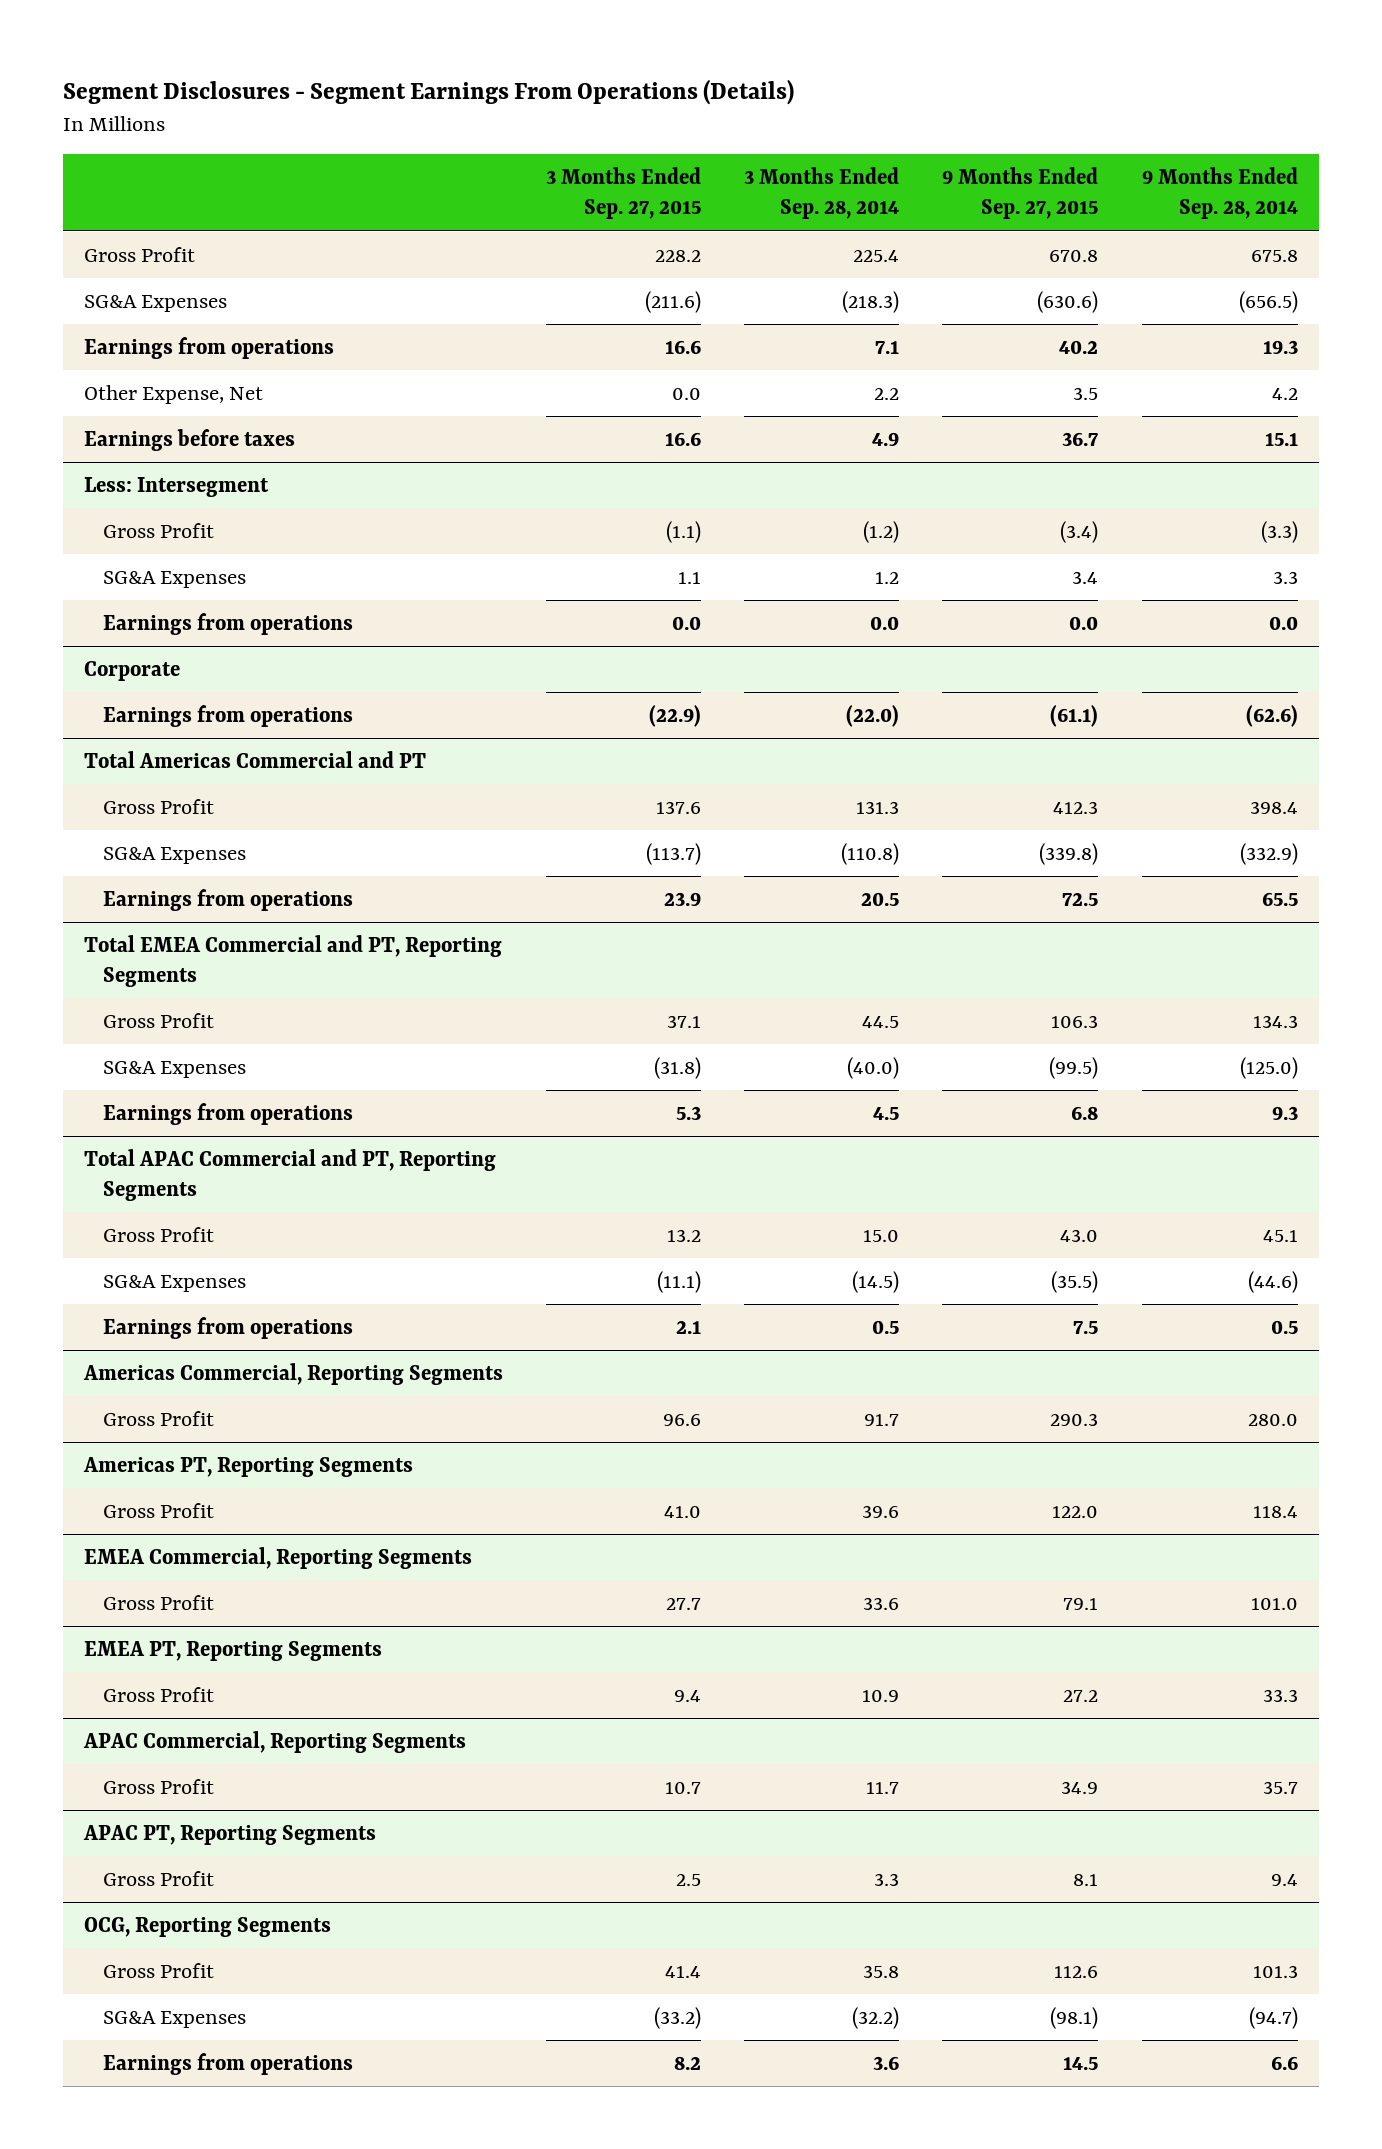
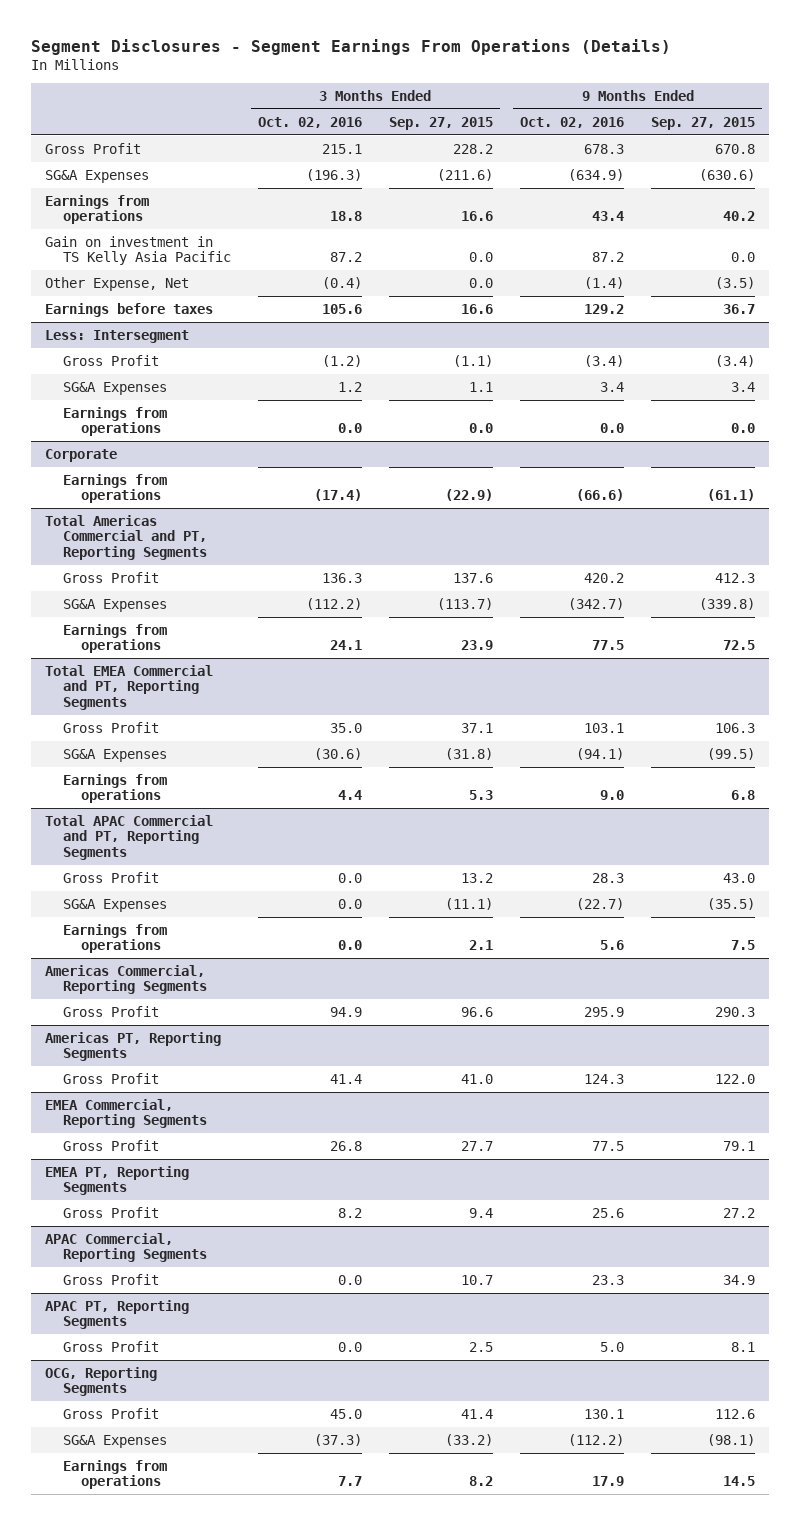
- | 3 Months Ended Sep. 27, 2015 | 3 Months Ended Sep. 28, 2014 | 9 Months Ended Sep. 27, 2015 | 9 Months Ended Sep. 28, 2014
+ | 3 Months Ended Oct. 02, 2016 | 3 Months Ended Sep. 27, 2015 | 9 Months Ended Oct. 02, 2016 | 9 Months Ended Sep. 27, 2015
- Other Expense, Net | 0.0 | 2.2 | 3.5 | 4.2
+ Gain on investment in TS Kelly Asia Pacific | 87.2 | 0.0 | 87.2 | 0.0
+ Other Expense, Net | (0.4) | 0.0 | (1.4) | (3.5)
- Total Americas Commercial and PT
+ Total Americas Commercial and PT, Reporting Segments

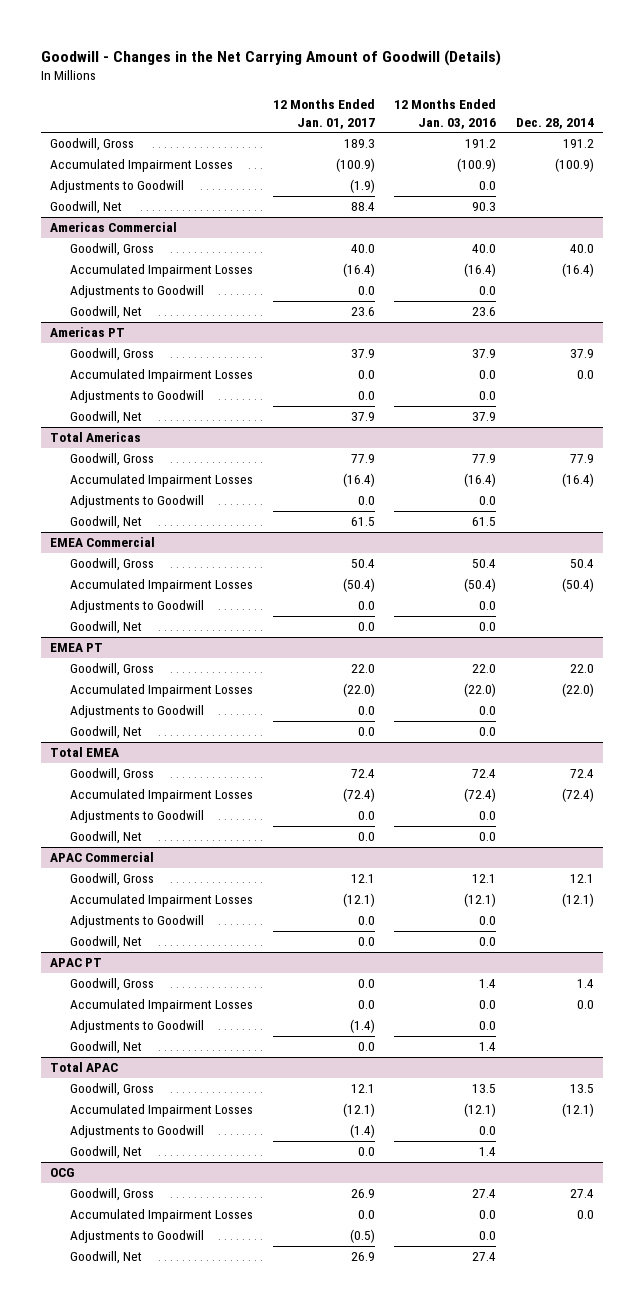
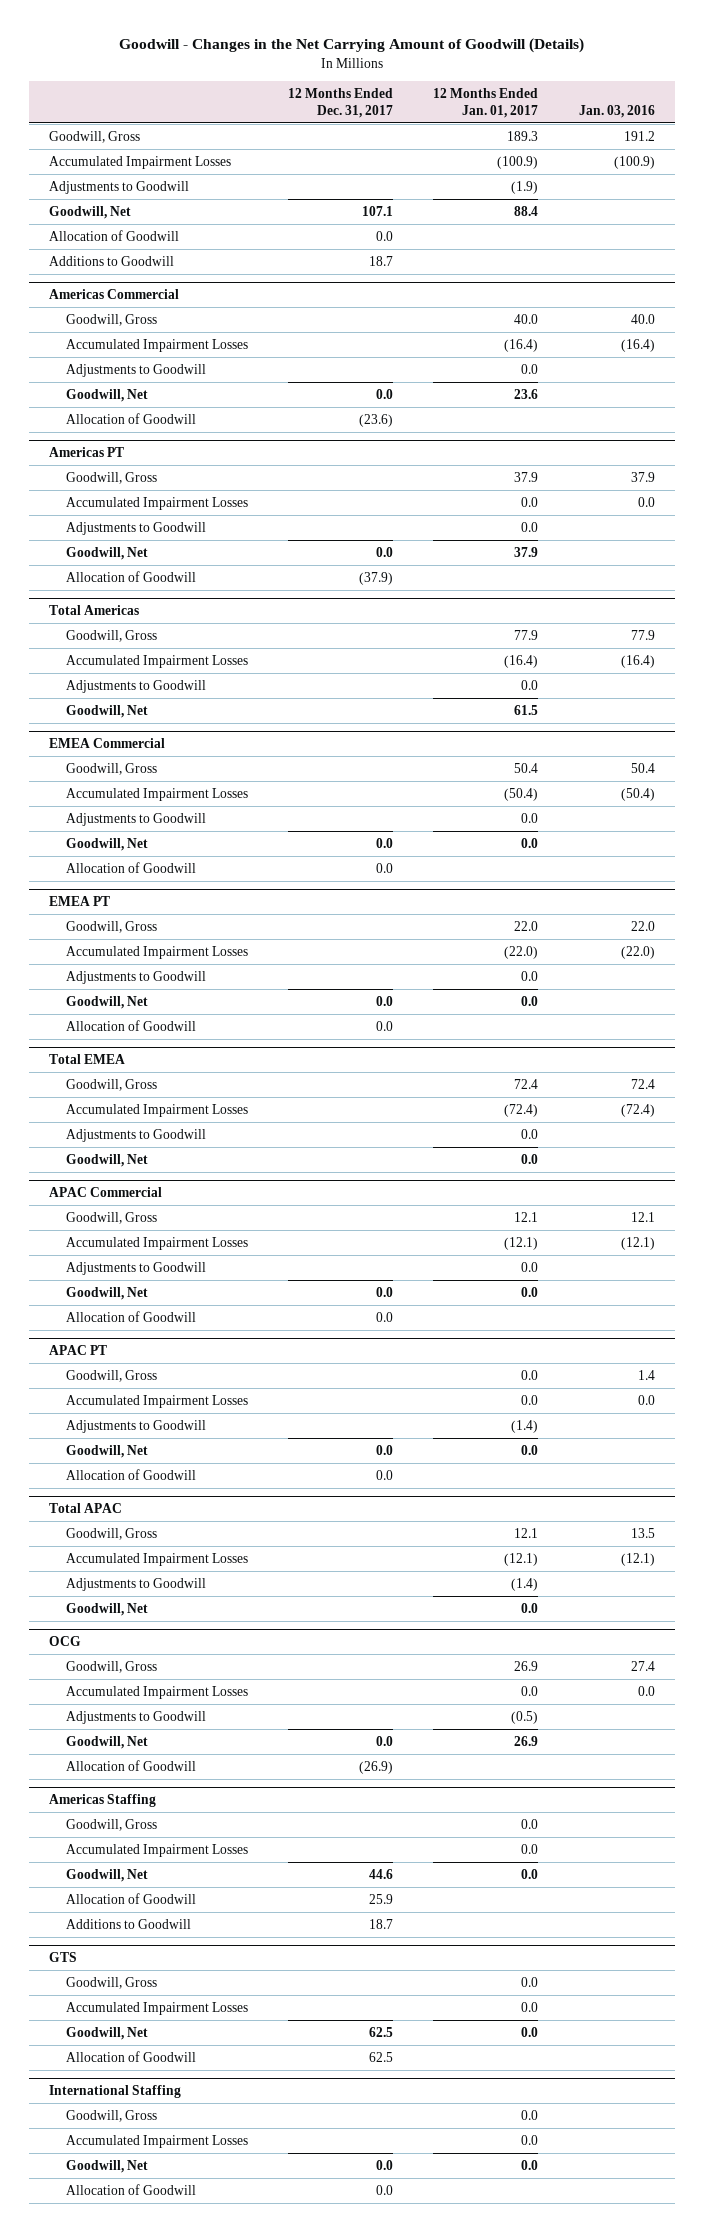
- | 12 Months Ended Jan. 01, 2017 | 12 Months Ended Jan. 03, 2016 | Dec. 28, 2014
+ | 12 Months Ended Dec. 31, 2017 | 12 Months Ended Jan. 01, 2017 | Jan. 03, 2016
+ Allocation of Goodwill | 0.0 | |
+ Additions to Goodwill | 18.7 | |
@ Americas Commercial
+ Allocation of Goodwill | (23.6) | |
@ Americas PT
+ Allocation of Goodwill | (37.9) | |
@ EMEA Commercial
+ Allocation of Goodwill | 0.0 | |
@ EMEA PT
+ Allocation of Goodwill | 0.0 | |
@ APAC Commercial
+ Allocation of Goodwill | 0.0 | |
@ APAC PT
+ Allocation of Goodwill | 0.0 | |
@ OCG
+ Allocation of Goodwill | (26.9) | |
+ Americas Staffing
+ Goodwill, Gross | | 0.0 |
+ Accumulated Impairment Losses | | 0.0 |
+ Goodwill, Net | 44.6 | 0.0 |
+ Allocation of Goodwill | 25.9 | |
+ Additions to Goodwill | 18.7 | |
+ GTS
+ Goodwill, Gross | | 0.0 |
+ Accumulated Impairment Losses | | 0.0 |
+ Goodwill, Net | 62.5 | 0.0 |
+ Allocation of Goodwill | 62.5 | |
+ International Staffing
+ Goodwill, Gross | | 0.0 |
+ Accumulated Impairment Losses | | 0.0 |
+ Goodwill, Net | 0.0 | 0.0 |
+ Allocation of Goodwill | 0.0 | |

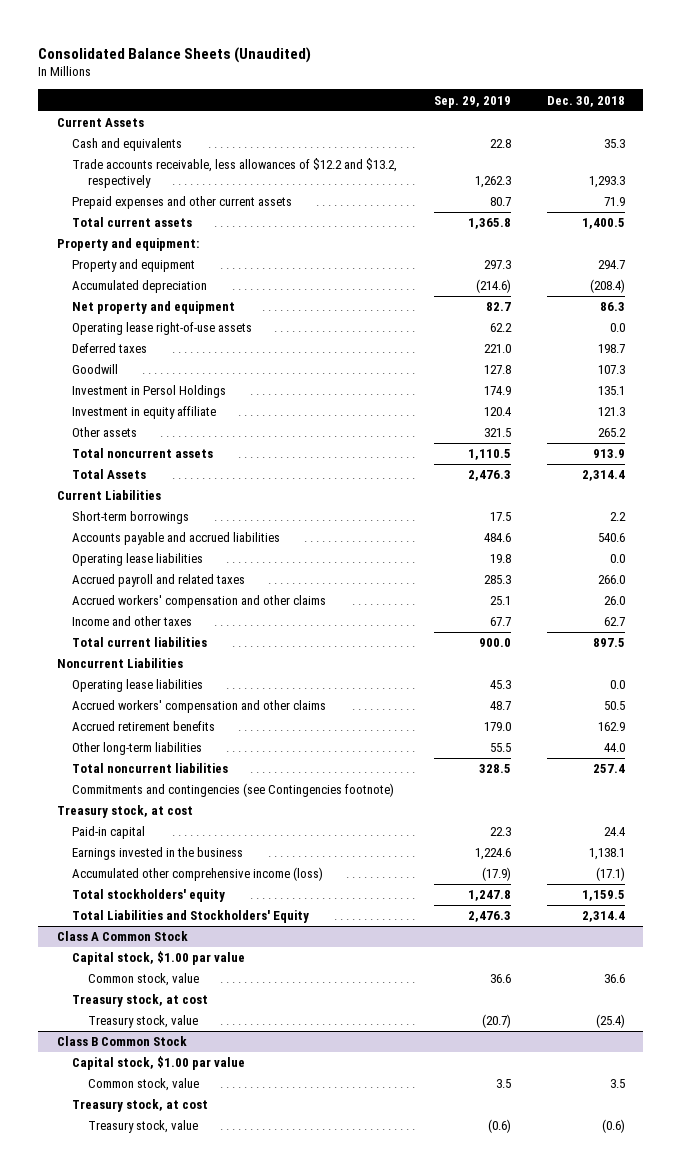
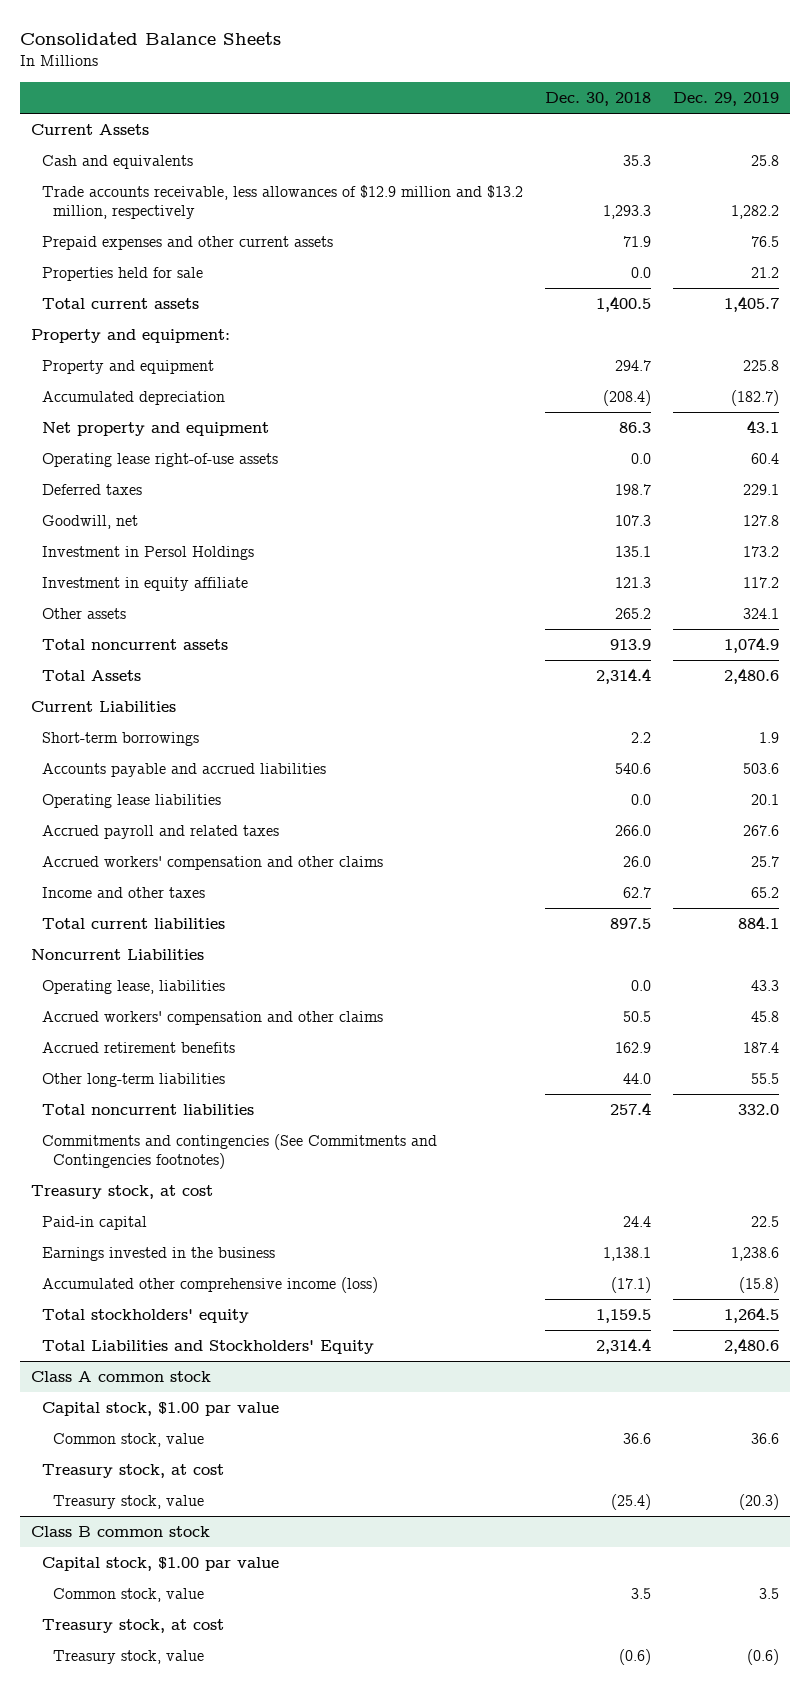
- Consolidated Balance Sheets (Unaudited)
+ Consolidated Balance Sheets
- | Sep. 29, 2019 | Dec. 30, 2018
+ | Dec. 30, 2018 | Dec. 29, 2019
- Trade accounts receivable, less allowances of $12.2 and $13.2, respectively | 1,262.3 | 1,293.3
+ Trade accounts receivable, less allowances of $12.9 million and $13.2 million, respectively | 1,293.3 | 1,282.2
+ Properties held for sale | 0.0 | 21.2
- Goodwill | 127.8 | 107.3
+ Goodwill, net | 107.3 | 127.8
- Operating lease liabilities | 45.3 | 0.0
+ Operating lease, liabilities | 0.0 | 43.3
- Commitments and contingencies (see Contingencies footnote)
+ Commitments and contingencies (See Commitments and Contingencies footnotes)
- Class A Common Stock
+ Class A common stock
- Class B Common Stock
+ Class B common stock

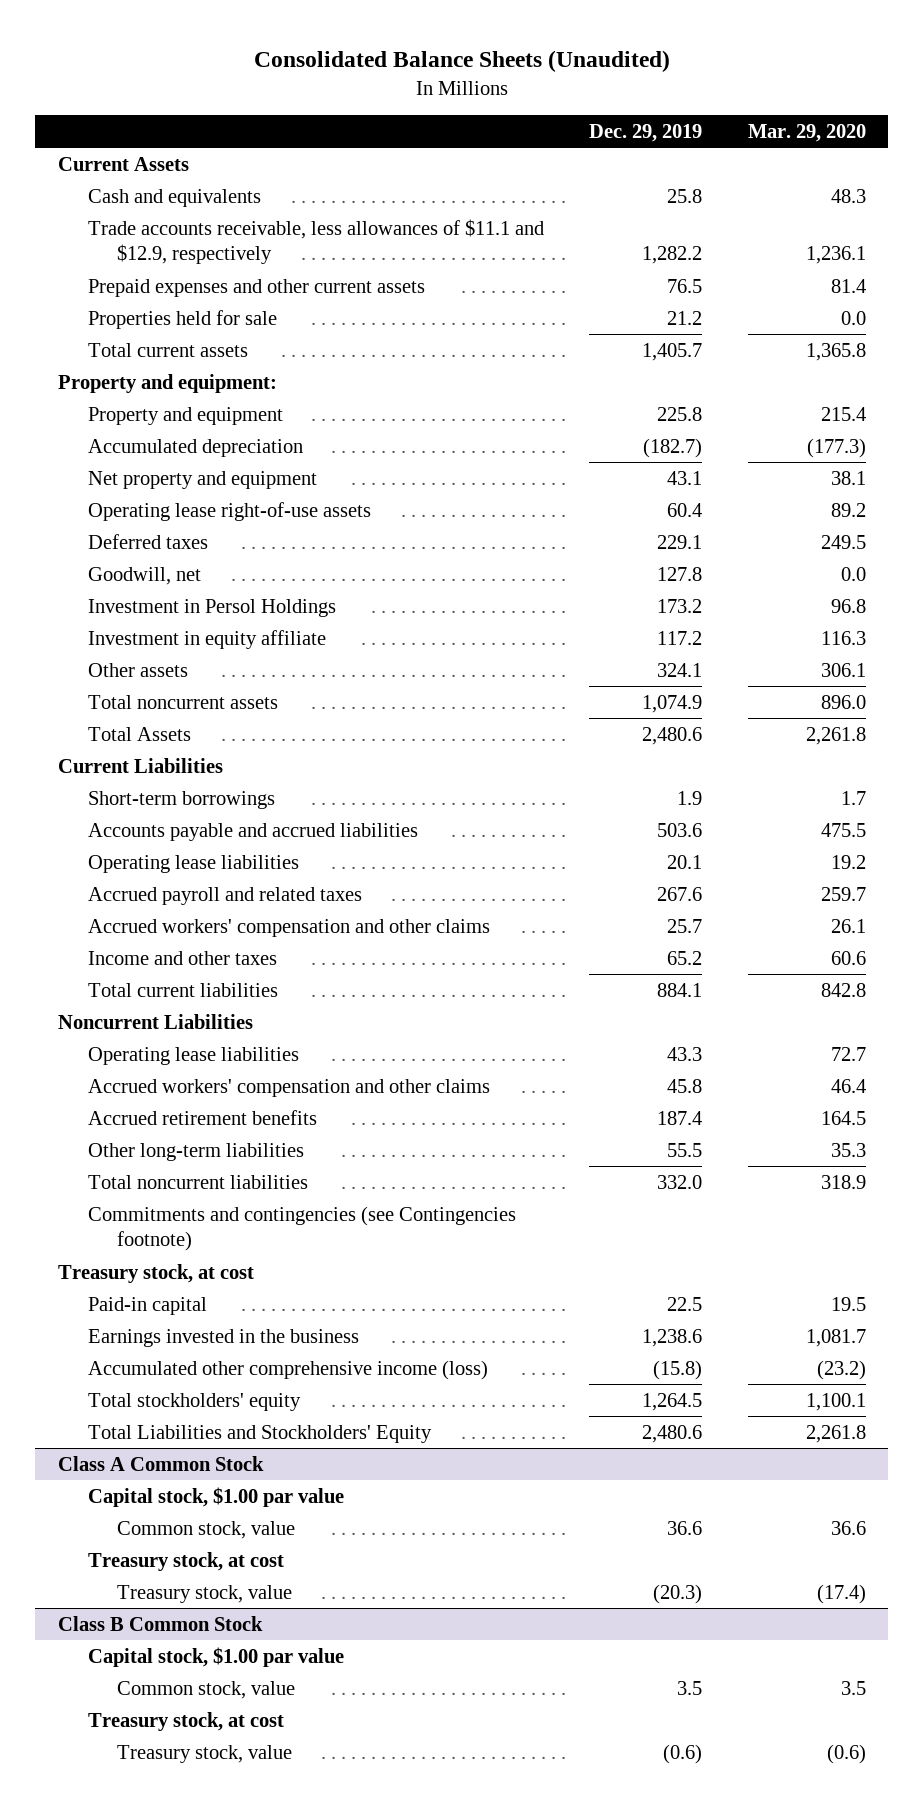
- Consolidated Balance Sheets
+ Consolidated Balance Sheets (Unaudited)
- | Dec. 30, 2018 | Dec. 29, 2019
+ | Dec. 29, 2019 | Mar. 29, 2020
- Trade accounts receivable, less allowances of $12.9 million and $13.2 million, respectively | 1,293.3 | 1,282.2
+ Trade accounts receivable, less allowances of $11.1 and $12.9, respectively | 1,282.2 | 1,236.1
- Operating lease, liabilities | 0.0 | 43.3
+ Operating lease liabilities | 43.3 | 72.7
- Commitments and contingencies (See Commitments and Contingencies footnotes)
+ Commitments and contingencies (see Contingencies footnote)
- Class A common stock
+ Class A Common Stock
- Class B common stock
+ Class B Common Stock

